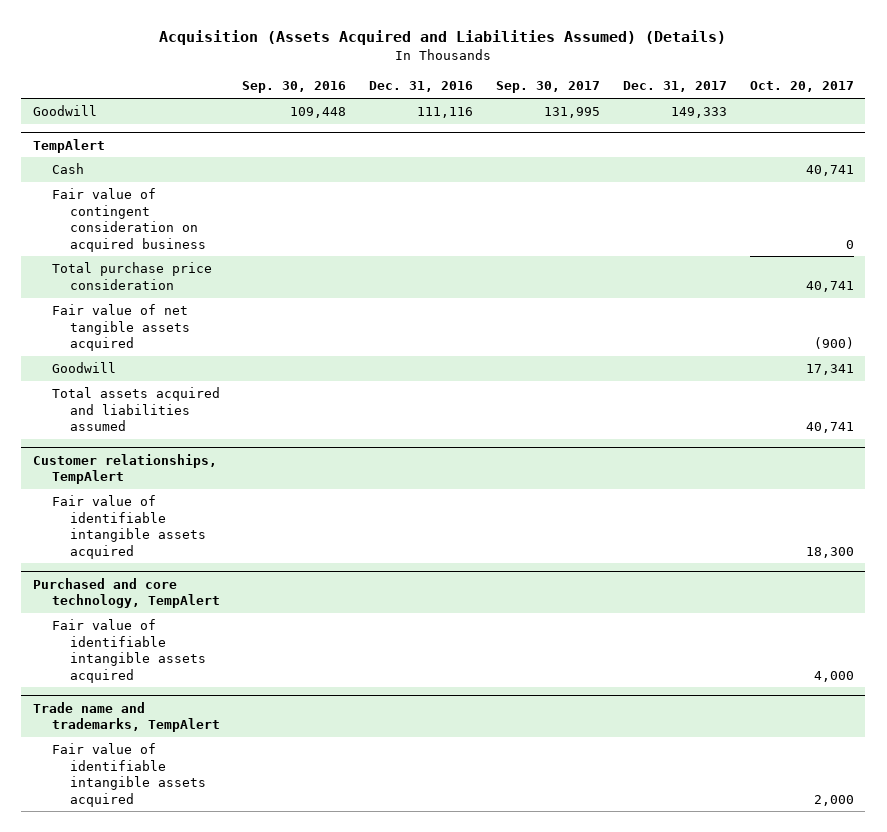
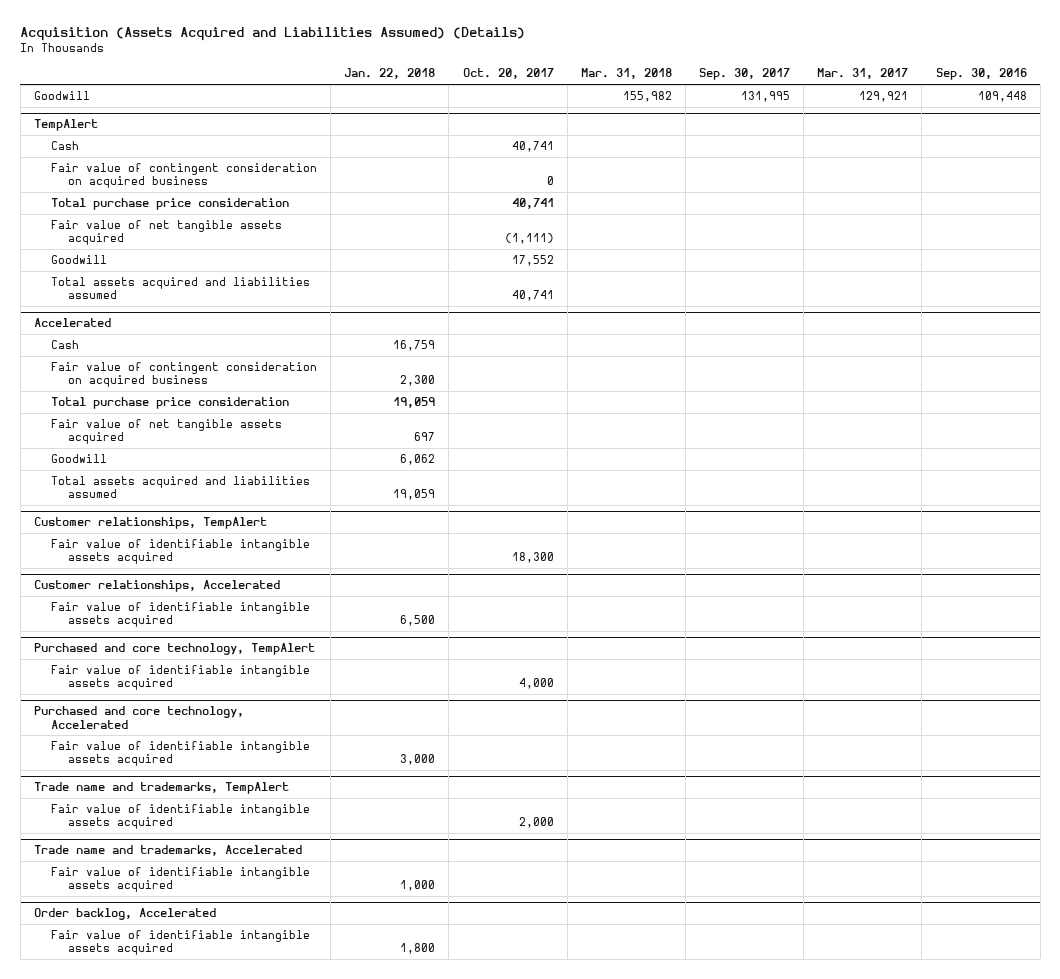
- | Sep. 30, 2016 | Dec. 31, 2016 | Sep. 30, 2017 | Dec. 31, 2017 | Oct. 20, 2017
+ | Jan. 22, 2018 | Oct. 20, 2017 | Mar. 31, 2018 | Sep. 30, 2017 | Mar. 31, 2017 | Sep. 30, 2016
@ TempAlert
- Fair value of net tangible assets acquired | | | | | (900)
- Goodwill | | | | | 17,341
+ Fair value of net tangible assets acquired | | (1,111) | | | |
+ Goodwill | | 17,552 | | | |
+ Accelerated
+ Cash | 16,759 | | | | |
+ Fair value of contingent consideration on acquired business | 2,300 | | | | |
+ Total purchase price consideration | 19,059 | | | | |
+ Fair value of net tangible assets acquired | 697 | | | | |
+ Goodwill | 6,062 | | | | |
+ Total assets acquired and liabilities assumed | 19,059 | | | | |
+ Customer relationships, Accelerated
+ Fair value of identifiable intangible assets acquired | 6,500 | | | | |
+ Purchased and core technology, Accelerated
+ Fair value of identifiable intangible assets acquired | 3,000 | | | | |
+ Trade name and trademarks, Accelerated
+ Fair value of identifiable intangible assets acquired | 1,000 | | | | |
+ Order backlog, Accelerated
+ Fair value of identifiable intangible assets acquired | 1,800 | | | | |

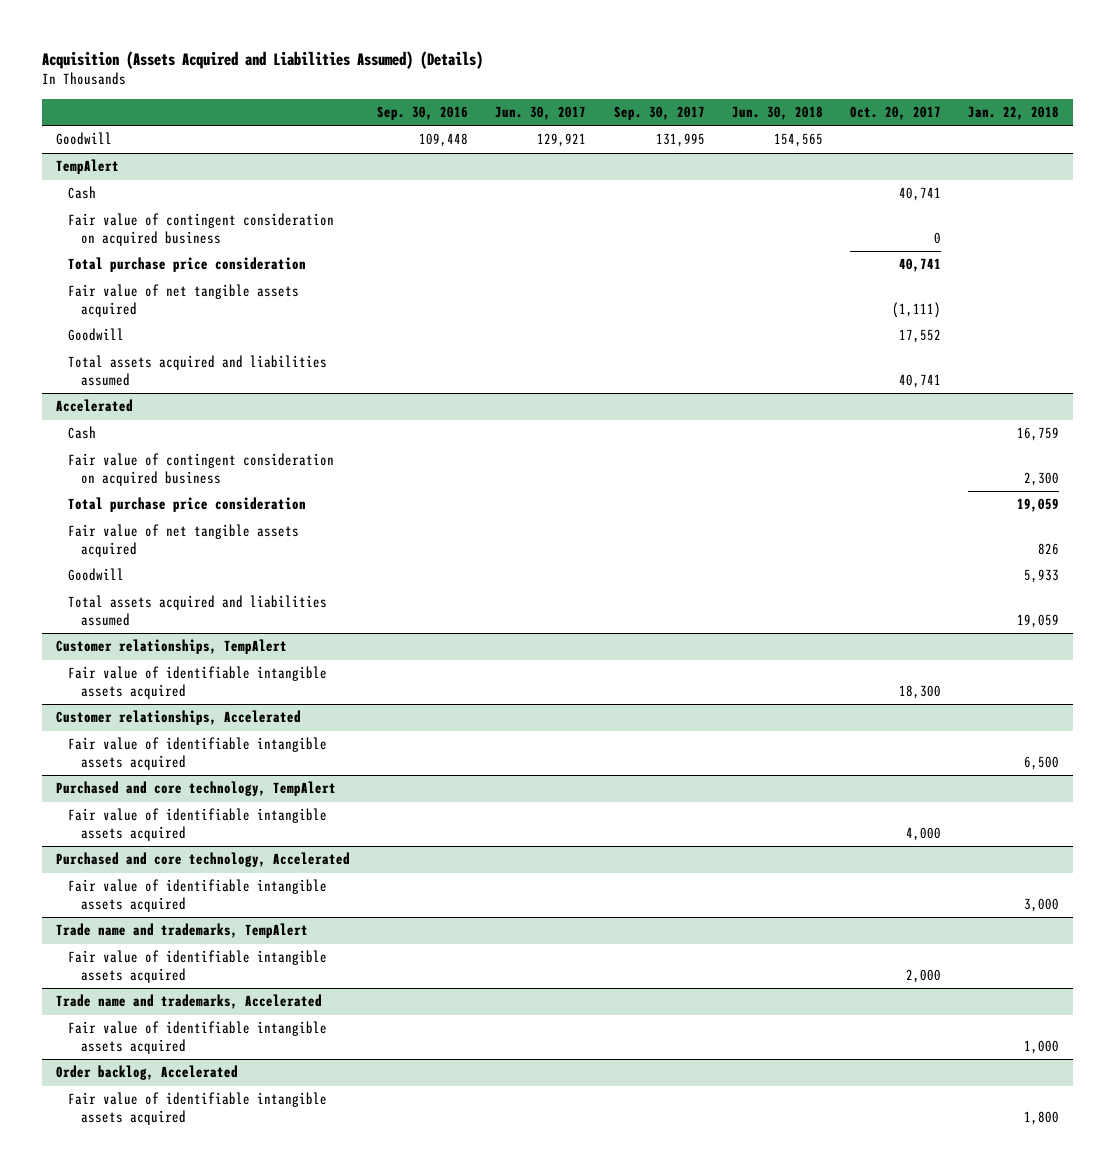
- | Jan. 22, 2018 | Oct. 20, 2017 | Mar. 31, 2018 | Sep. 30, 2017 | Mar. 31, 2017 | Sep. 30, 2016
+ | Sep. 30, 2016 | Jun. 30, 2017 | Sep. 30, 2017 | Jun. 30, 2018 | Oct. 20, 2017 | Jan. 22, 2018
@ Accelerated
- Fair value of net tangible assets acquired | 697 | | | | |
- Goodwill | 6,062 | | | | |
+ Fair value of net tangible assets acquired | | | | | | 826
+ Goodwill | | | | | | 5,933

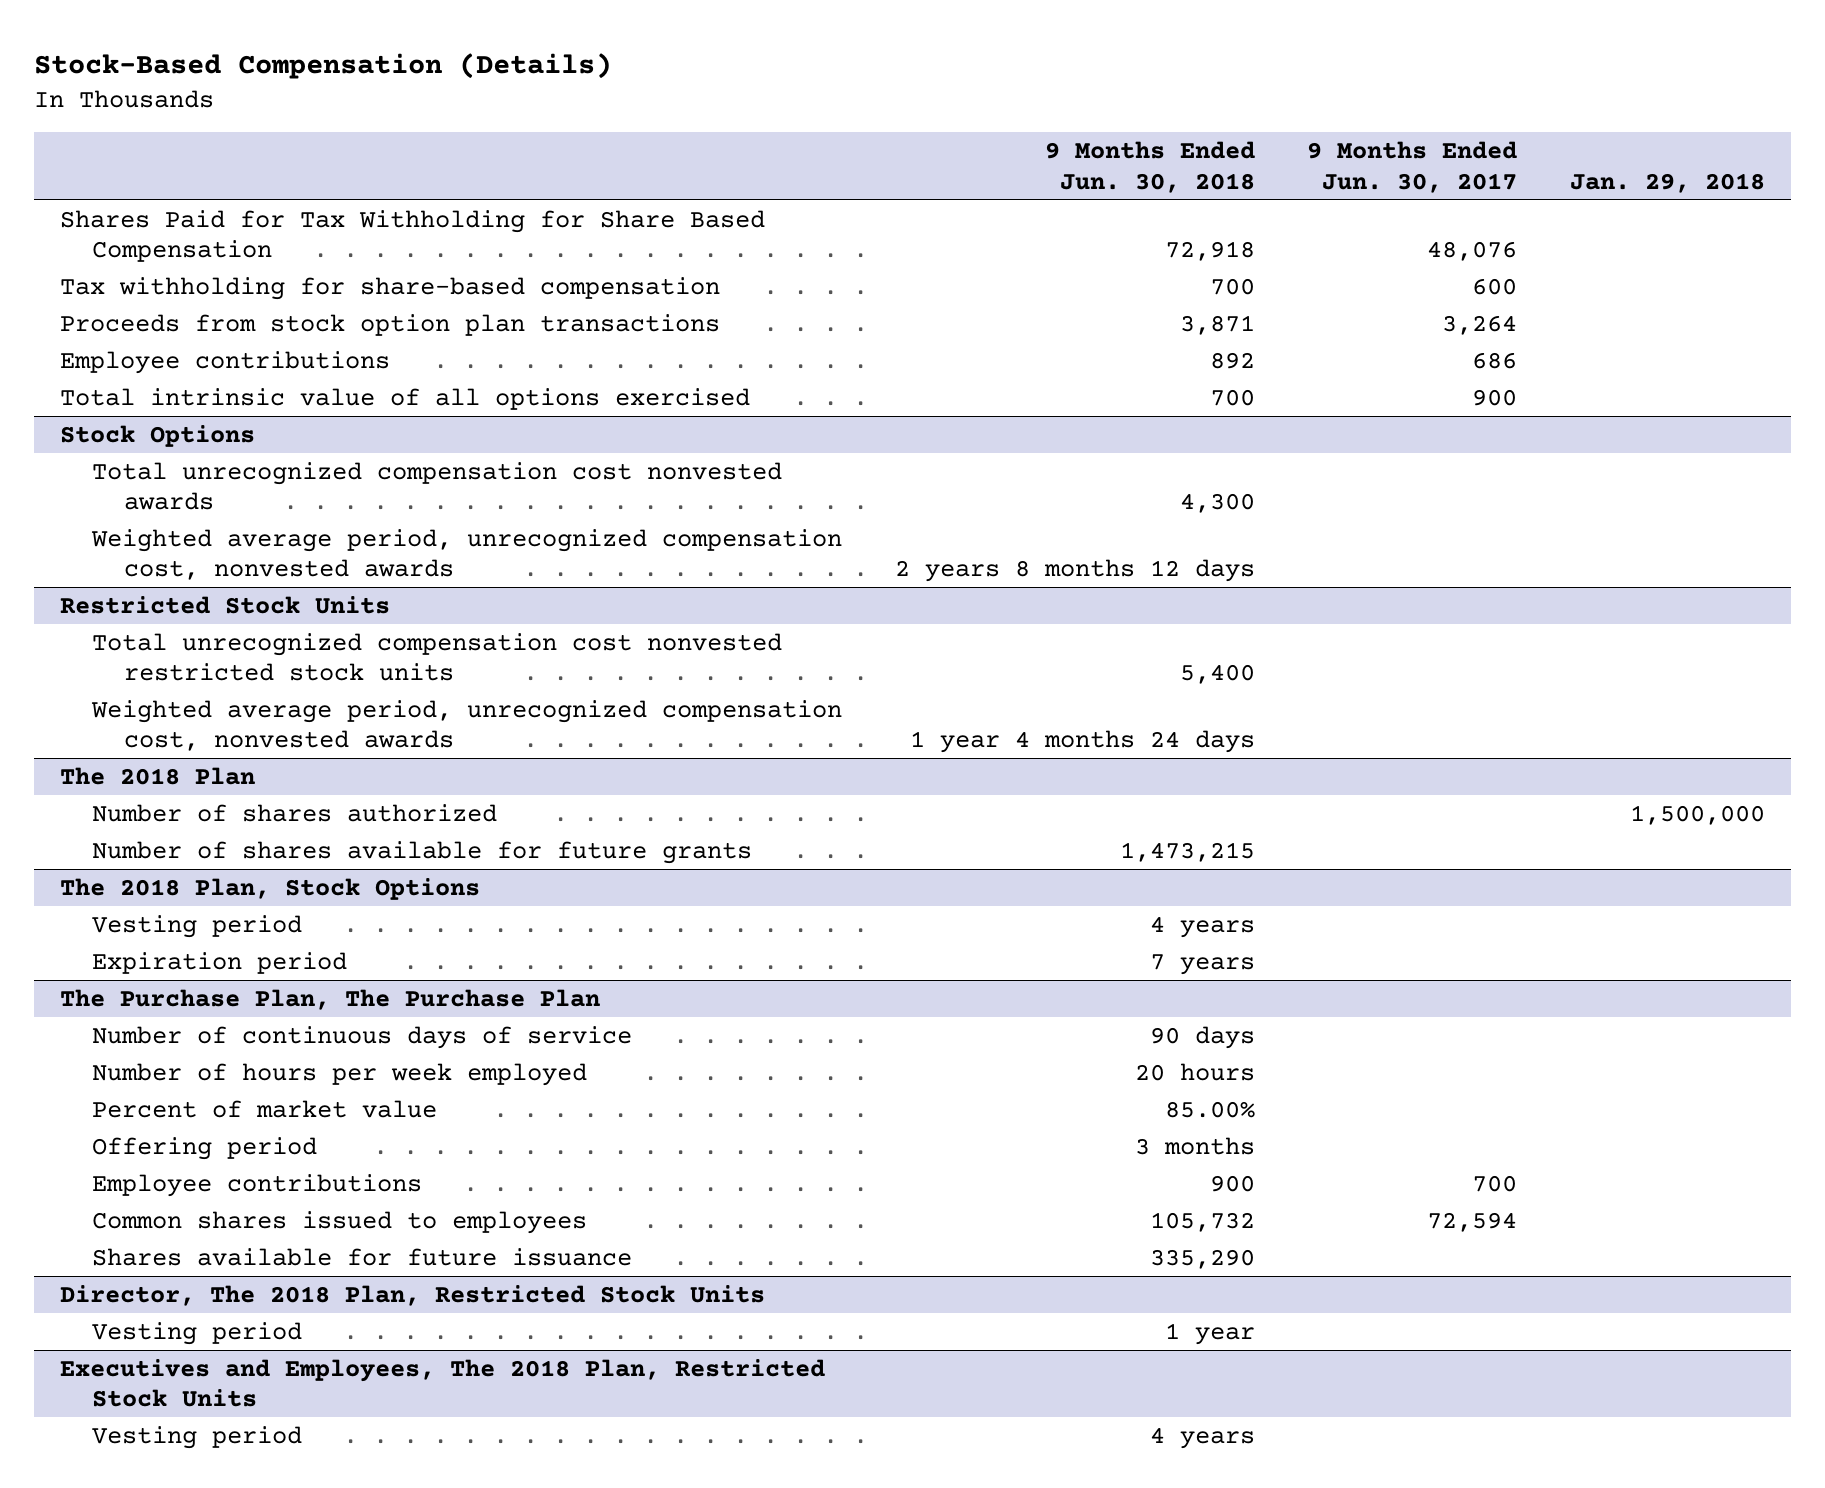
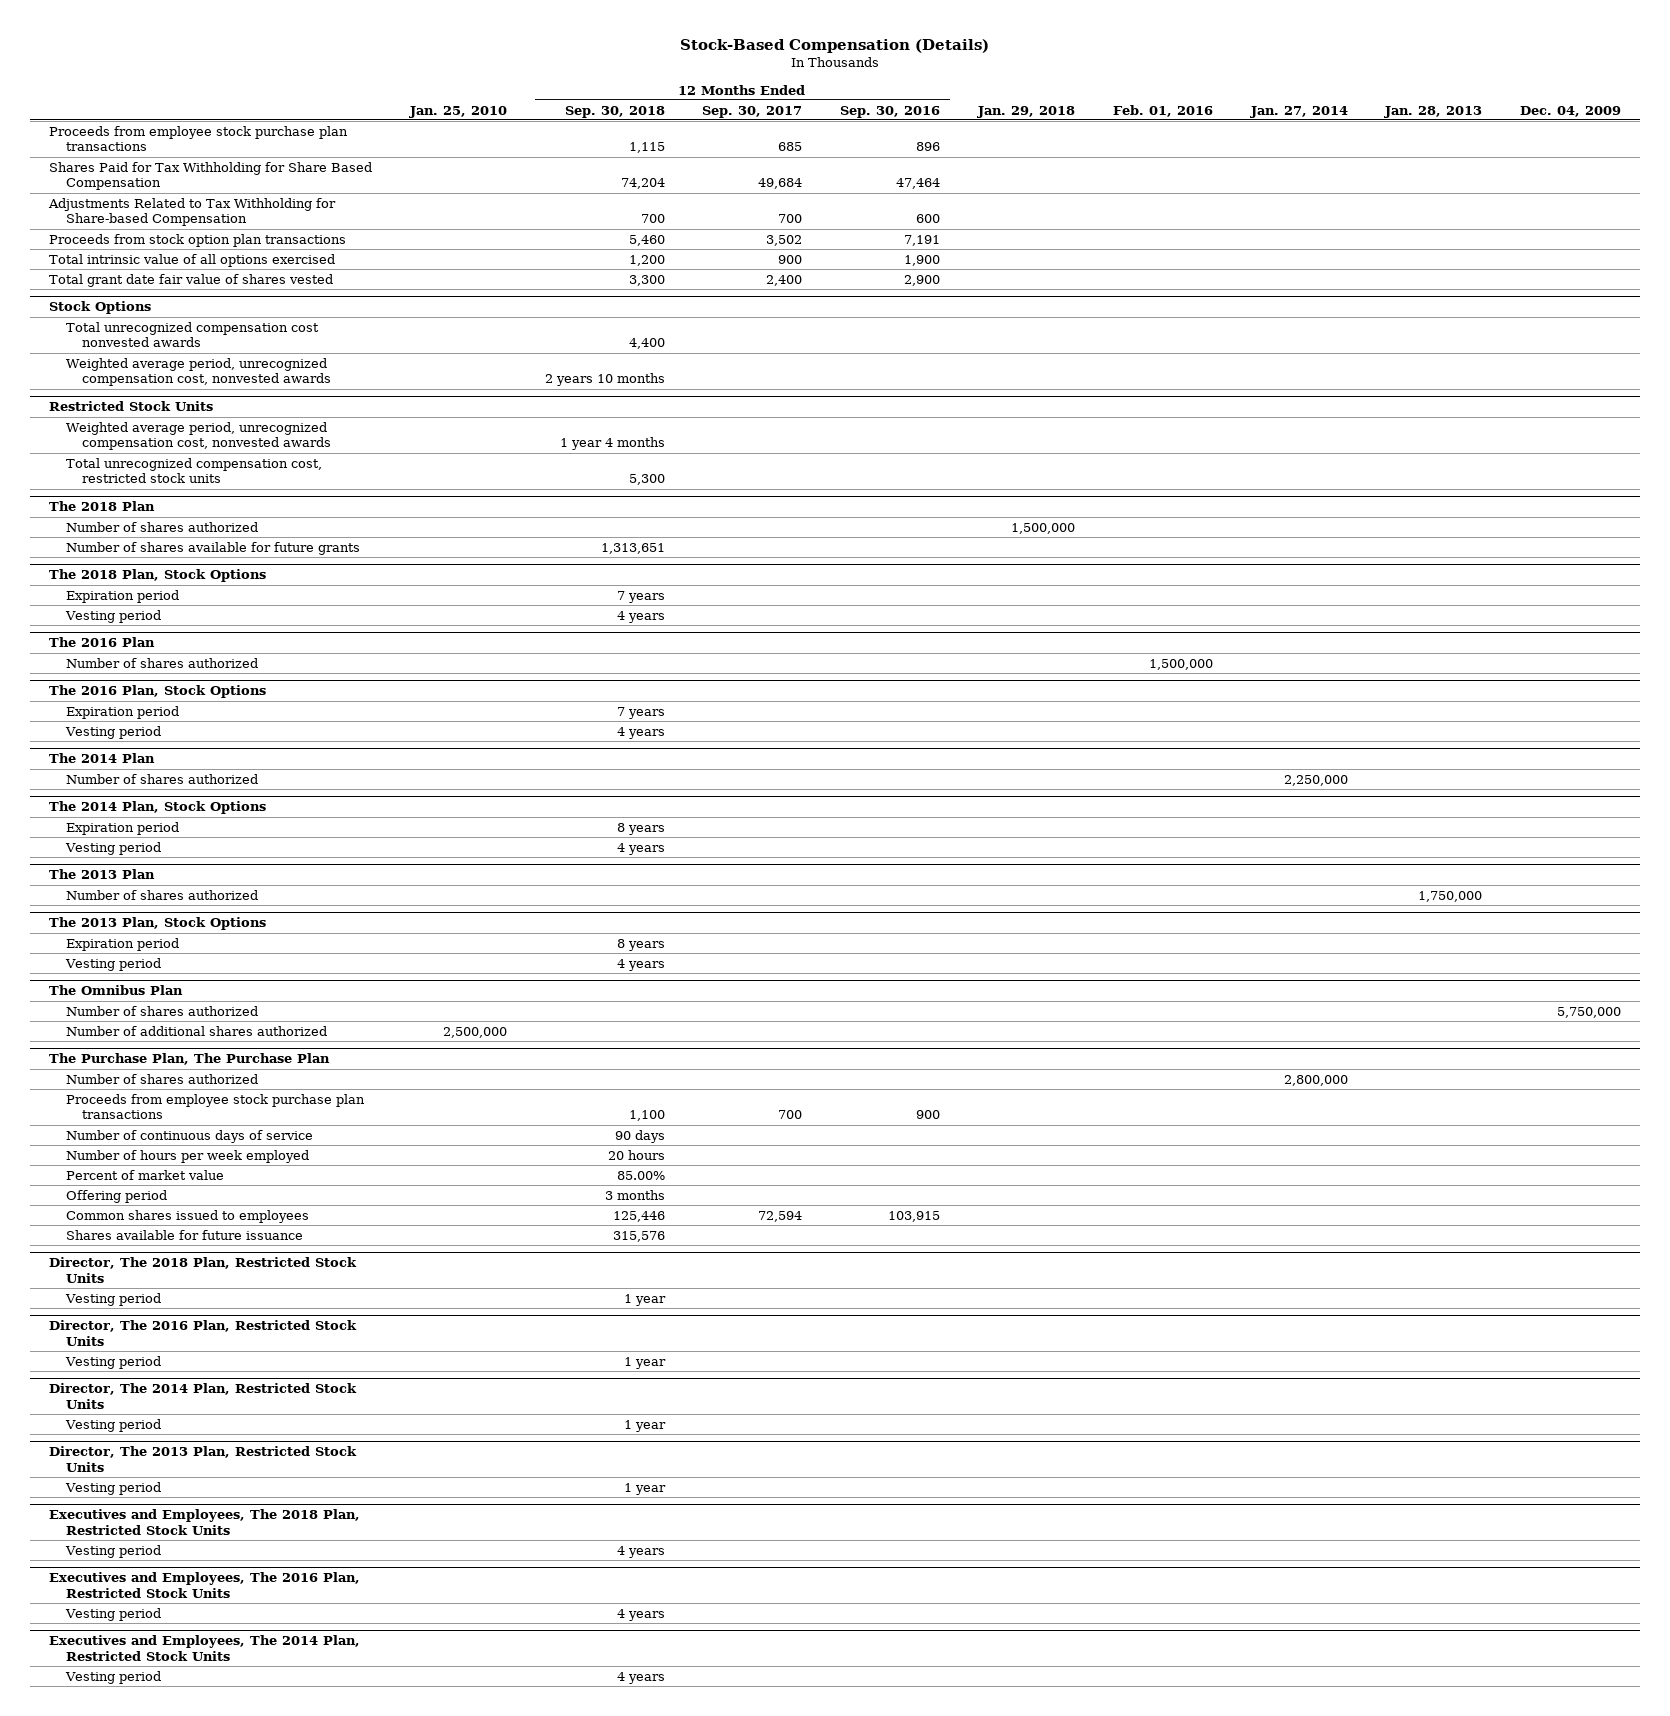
- | 9 Months Ended Jun. 30, 2018 | 9 Months Ended Jun. 30, 2017 | Jan. 29, 2018
+ | Jan. 25, 2010 | 12 Months Ended Sep. 30, 2018 | 12 Months Ended Sep. 30, 2017 | 12 Months Ended Sep. 30, 2016 | Jan. 29, 2018 | Feb. 01, 2016 | Jan. 27, 2014 | Jan. 28, 2013 | Dec. 04, 2009
+ Proceeds from employee stock purchase plan transactions | | 1,115 | 685 | 896 | | | | |
- Tax withholding for share-based compensation | 700 | 600 |
+ Adjustments Related to Tax Withholding for Share-based Compensation | | 700 | 700 | 600 | | | | |
- Employee contributions | 892 | 686 |
+ Total grant date fair value of shares vested | | 3,300 | 2,400 | 2,900 | | | | |
@ Restricted Stock Units
- Total unrecognized compensation cost nonvested restricted stock units | 5,400 | |
+ Total unrecognized compensation cost, restricted stock units | | 5,300 | | | | | | |
@ The 2018 Plan, Stock Options
moved down: Vesting period | | 4 years | | | | | | |
+ The 2016 Plan
+ Number of shares authorized | | | | | | 1,500,000 | | |
+ The 2016 Plan, Stock Options
+ Expiration period | | 7 years | | | | | | |
+ Vesting period | | 4 years | | | | | | |
+ The 2014 Plan
+ Number of shares authorized | | | | | | | 2,250,000 | |
+ The 2014 Plan, Stock Options
+ Expiration period | | 8 years | | | | | | |
+ Vesting period | | 4 years | | | | | | |
+ The 2013 Plan
+ Number of shares authorized | | | | | | | | 1,750,000 |
+ The 2013 Plan, Stock Options
+ Expiration period | | 8 years | | | | | | |
+ Vesting period | | 4 years | | | | | | |
+ The Omnibus Plan
+ Number of shares authorized | | | | | | | | | 5,750,000
+ Number of additional shares authorized | 2,500,000 | | | | | | | |
@ The Purchase Plan, The Purchase Plan
+ Number of shares authorized | | | | | | | 2,800,000 | |
+ Proceeds from employee stock purchase plan transactions | | 1,100 | 700 | 900 | | | | |
- Employee contributions | 900 | 700 |
+ Director, The 2016 Plan, Restricted Stock Units
+ Vesting period | | 1 year | | | | | | |
+ Director, The 2014 Plan, Restricted Stock Units
+ Vesting period | | 1 year | | | | | | |
+ Director, The 2013 Plan, Restricted Stock Units
+ Vesting period | | 1 year | | | | | | |
+ Executives and Employees, The 2016 Plan, Restricted Stock Units
+ Vesting period | | 4 years | | | | | | |
+ Executives and Employees, The 2014 Plan, Restricted Stock Units
+ Vesting period | | 4 years | | | | | | |

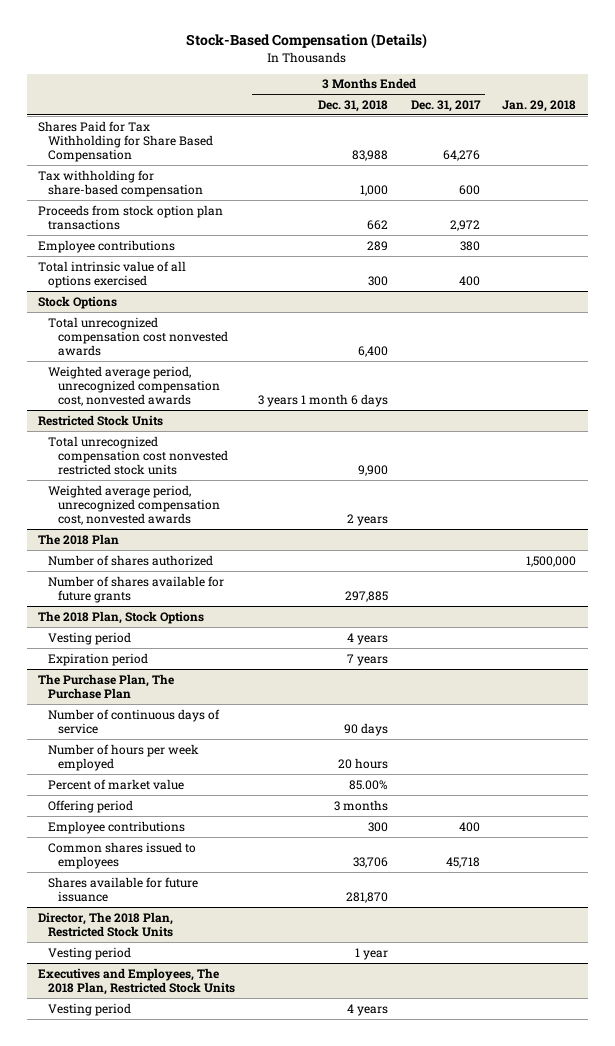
- | Jan. 25, 2010 | 12 Months Ended Sep. 30, 2018 | 12 Months Ended Sep. 30, 2017 | 12 Months Ended Sep. 30, 2016 | Jan. 29, 2018 | Feb. 01, 2016 | Jan. 27, 2014 | Jan. 28, 2013 | Dec. 04, 2009
+ | 3 Months Ended Dec. 31, 2018 | 3 Months Ended Dec. 31, 2017 | Jan. 29, 2018
- Proceeds from employee stock purchase plan transactions | | 1,115 | 685 | 896 | | | | |
- Adjustments Related to Tax Withholding for Share-based Compensation | | 700 | 700 | 600 | | | | |
+ Tax withholding for share-based compensation | 1,000 | 600 |
+ Employee contributions | 289 | 380 |
- Total grant date fair value of shares vested | | 3,300 | 2,400 | 2,900 | | | | |
@ Restricted Stock Units
+ Total unrecognized compensation cost nonvested restricted stock units | 9,900 | |
- Total unrecognized compensation cost, restricted stock units | | 5,300 | | | | | | |
- The 2016 Plan
- Number of shares authorized | | | | | | 1,500,000 | | |
- The 2016 Plan, Stock Options
- Expiration period | | 7 years | | | | | | |
- Vesting period | | 4 years | | | | | | |
- The 2014 Plan
- Number of shares authorized | | | | | | | 2,250,000 | |
- The 2014 Plan, Stock Options
- Expiration period | | 8 years | | | | | | |
- Vesting period | | 4 years | | | | | | |
- The 2013 Plan
- Number of shares authorized | | | | | | | | 1,750,000 |
- The 2013 Plan, Stock Options
- Expiration period | | 8 years | | | | | | |
- Vesting period | | 4 years | | | | | | |
- The Omnibus Plan
- Number of shares authorized | | | | | | | | | 5,750,000
- Number of additional shares authorized | 2,500,000 | | | | | | | |
@ The 2018 Plan, Stock Options
moved down: Expiration period | 7 years | |
@ The Purchase Plan, The Purchase Plan
- Number of shares authorized | | | | | | | 2,800,000 | |
- Proceeds from employee stock purchase plan transactions | | 1,100 | 700 | 900 | | | | |
+ Employee contributions | 300 | 400 |
- Director, The 2016 Plan, Restricted Stock Units
- Vesting period | | 1 year | | | | | | |
- Director, The 2014 Plan, Restricted Stock Units
- Vesting period | | 1 year | | | | | | |
- Director, The 2013 Plan, Restricted Stock Units
- Vesting period | | 1 year | | | | | | |
- Executives and Employees, The 2016 Plan, Restricted Stock Units
- Vesting period | | 4 years | | | | | | |
- Executives and Employees, The 2014 Plan, Restricted Stock Units
- Vesting period | | 4 years | | | | | | |

